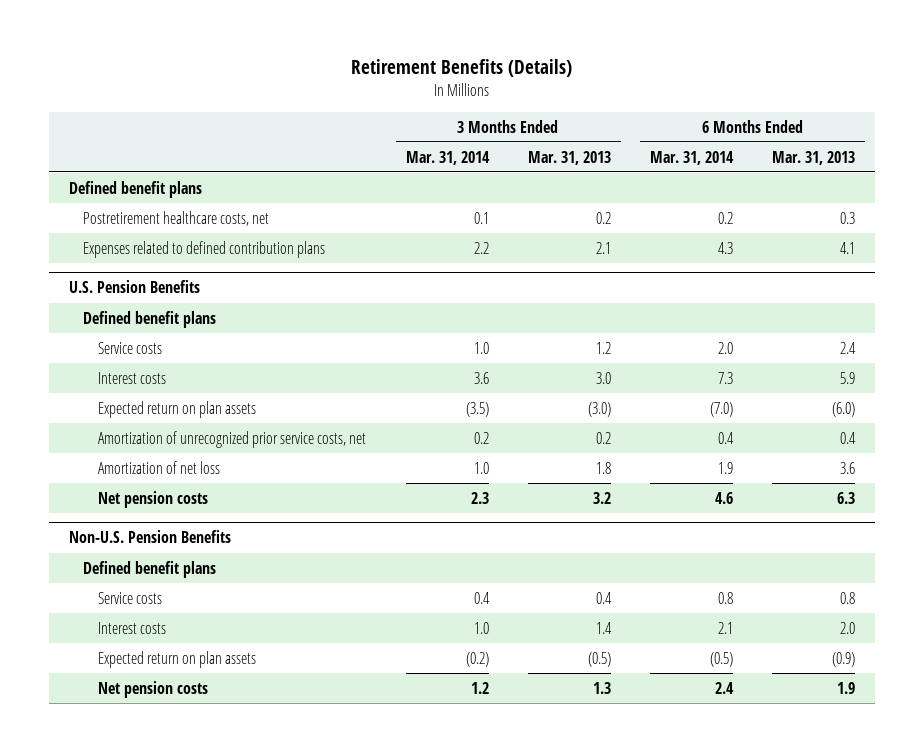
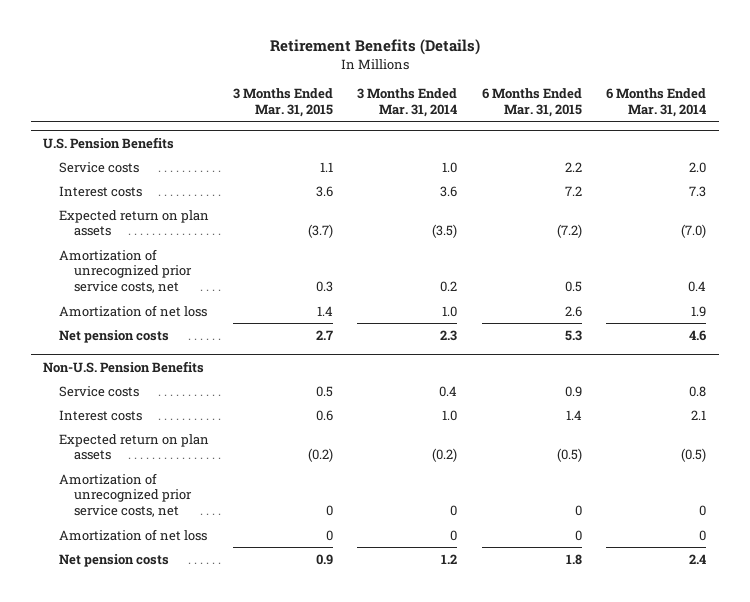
- | 3 Months Ended Mar. 31, 2014 | 3 Months Ended Mar. 31, 2013 | 6 Months Ended Mar. 31, 2014 | 6 Months Ended Mar. 31, 2013
+ | 3 Months Ended Mar. 31, 2015 | 3 Months Ended Mar. 31, 2014 | 6 Months Ended Mar. 31, 2015 | 6 Months Ended Mar. 31, 2014
- Defined benefit plans
- Postretirement healthcare costs, net | 0.1 | 0.2 | 0.2 | 0.3
- Expenses related to defined contribution plans | 2.2 | 2.1 | 4.3 | 4.1
@ U.S. Pension Benefits
- Defined benefit plans
@ Non-U.S. Pension Benefits
- Defined benefit plans
+ Amortization of unrecognized prior service costs, net | 0 | 0 | 0 | 0
+ Amortization of net loss | 0 | 0 | 0 | 0

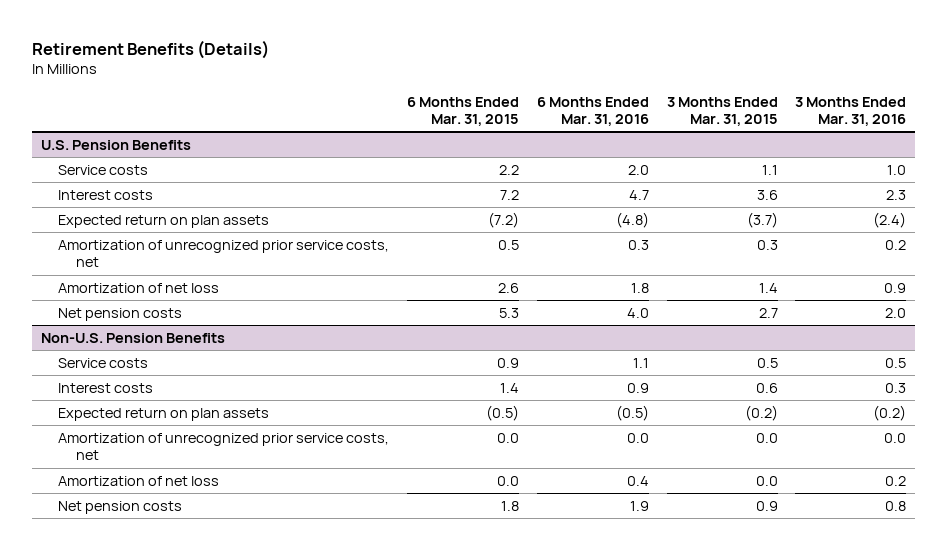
- | 3 Months Ended Mar. 31, 2015 | 3 Months Ended Mar. 31, 2014 | 6 Months Ended Mar. 31, 2015 | 6 Months Ended Mar. 31, 2014
+ | 6 Months Ended Mar. 31, 2015 | 6 Months Ended Mar. 31, 2016 | 3 Months Ended Mar. 31, 2015 | 3 Months Ended Mar. 31, 2016
@ Non-U.S. Pension Benefits
- Amortization of unrecognized prior service costs, net | 0 | 0 | 0 | 0
- Amortization of net loss | 0 | 0 | 0 | 0
+ Amortization of unrecognized prior service costs, net | 0.0 | 0.0 | 0.0 | 0.0
+ Amortization of net loss | 0.0 | 0.4 | 0.0 | 0.2

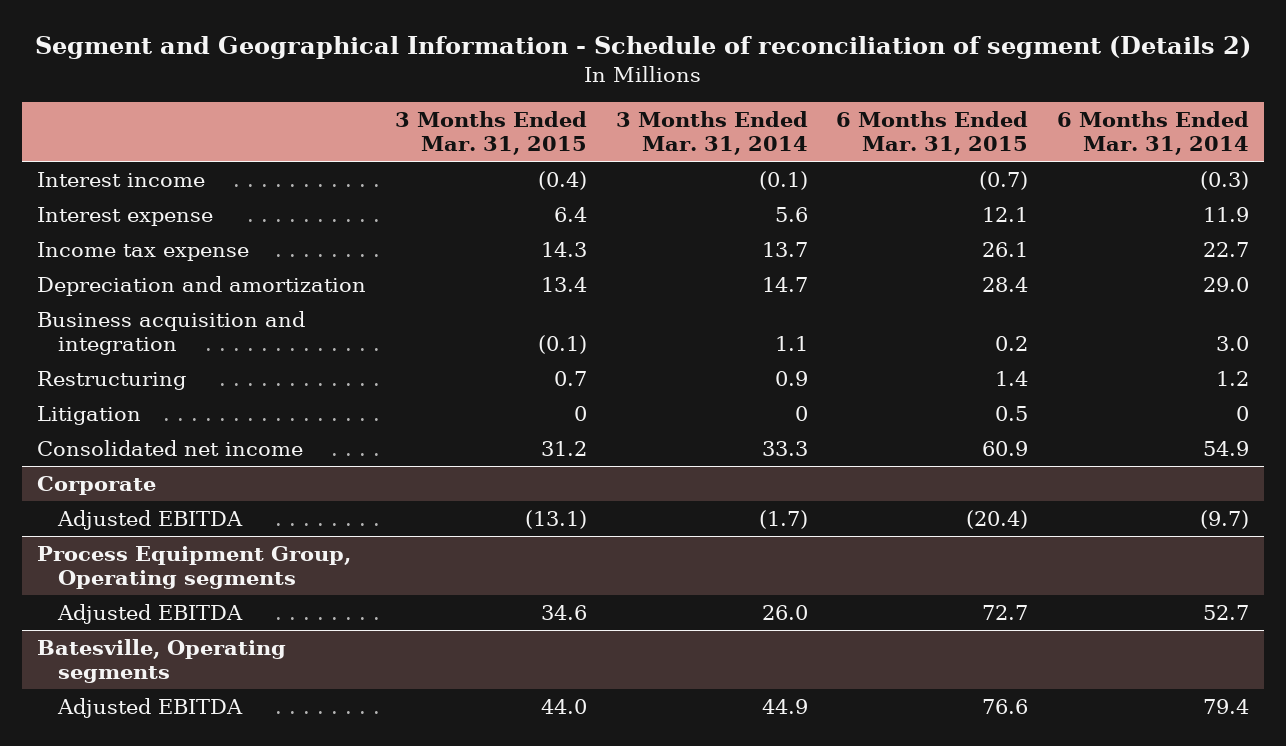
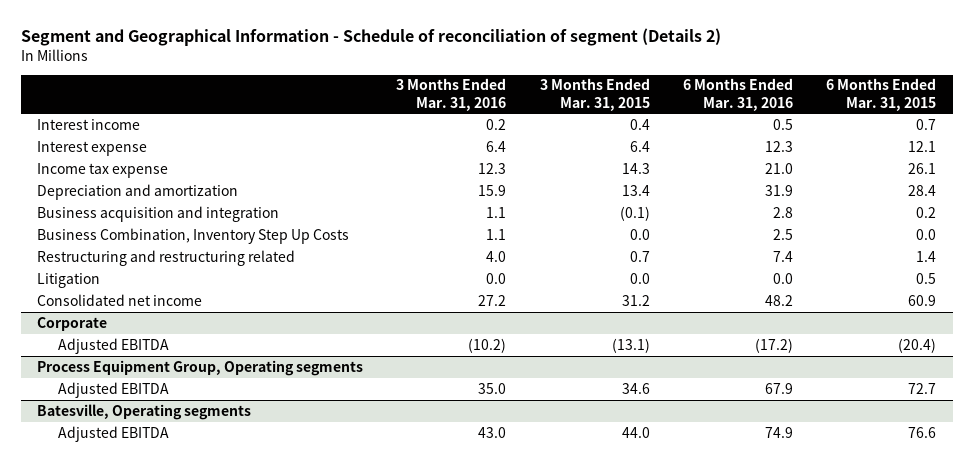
- | 3 Months Ended Mar. 31, 2015 | 3 Months Ended Mar. 31, 2014 | 6 Months Ended Mar. 31, 2015 | 6 Months Ended Mar. 31, 2014
+ | 3 Months Ended Mar. 31, 2016 | 3 Months Ended Mar. 31, 2015 | 6 Months Ended Mar. 31, 2016 | 6 Months Ended Mar. 31, 2015
- Interest income | (0.4) | (0.1) | (0.7) | (0.3)
+ Interest income | 0.2 | 0.4 | 0.5 | 0.7
- Restructuring | 0.7 | 0.9 | 1.4 | 1.2
- Litigation | 0 | 0 | 0.5 | 0
+ Business Combination, Inventory Step Up Costs | 1.1 | 0.0 | 2.5 | 0.0
+ Restructuring and restructuring related | 4.0 | 0.7 | 7.4 | 1.4
+ Litigation | 0.0 | 0.0 | 0.0 | 0.5

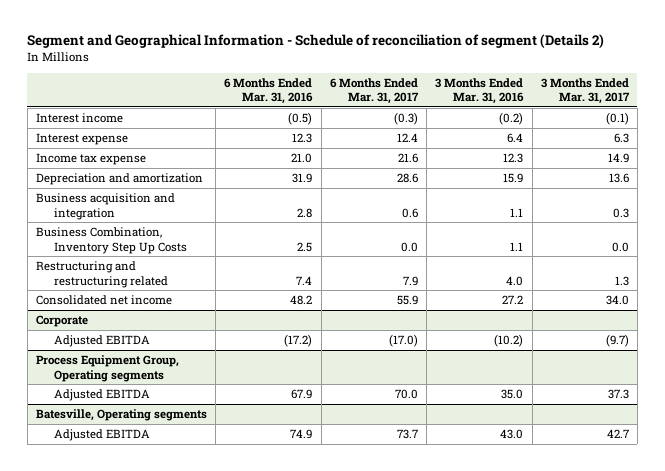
- | 3 Months Ended Mar. 31, 2016 | 3 Months Ended Mar. 31, 2015 | 6 Months Ended Mar. 31, 2016 | 6 Months Ended Mar. 31, 2015
+ | 6 Months Ended Mar. 31, 2016 | 6 Months Ended Mar. 31, 2017 | 3 Months Ended Mar. 31, 2016 | 3 Months Ended Mar. 31, 2017
- Interest income | 0.2 | 0.4 | 0.5 | 0.7
+ Interest income | (0.5) | (0.3) | (0.2) | (0.1)
- Litigation | 0.0 | 0.0 | 0.0 | 0.5

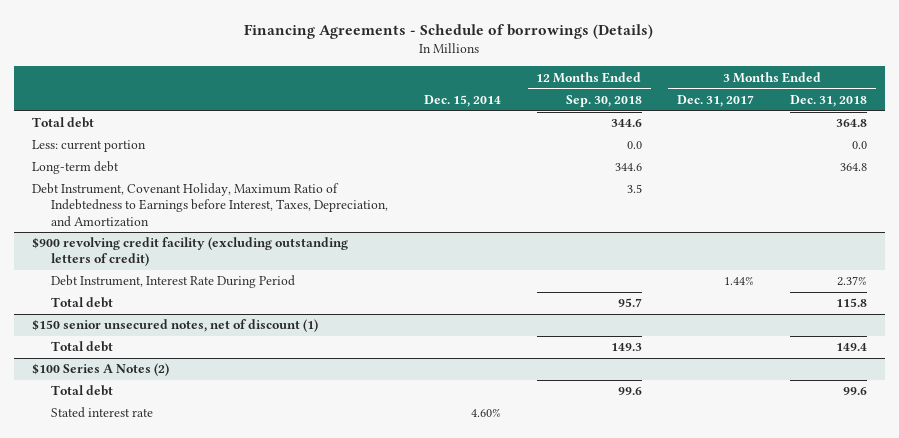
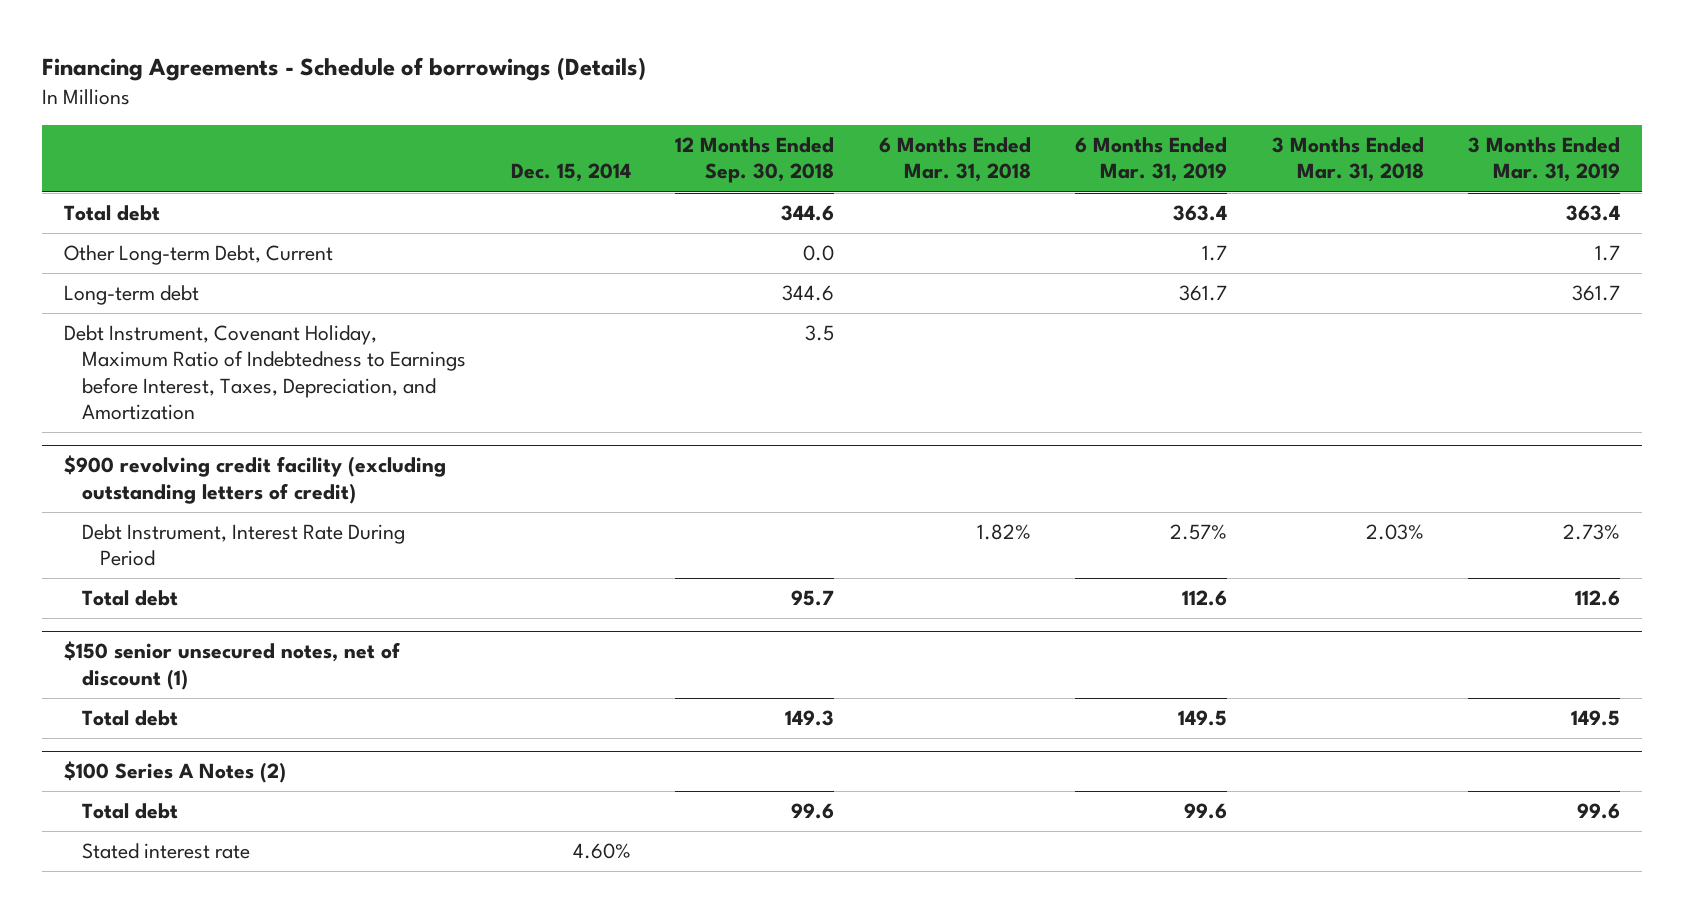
- | Dec. 15, 2014 | 12 Months Ended Sep. 30, 2018 | 3 Months Ended Dec. 31, 2017 | 3 Months Ended Dec. 31, 2018
+ | Dec. 15, 2014 | 12 Months Ended Sep. 30, 2018 | 6 Months Ended Mar. 31, 2018 | 6 Months Ended Mar. 31, 2019 | 3 Months Ended Mar. 31, 2018 | 3 Months Ended Mar. 31, 2019
- Less: current portion | | 0.0 | | 0.0
+ Other Long-term Debt, Current | | 0.0 | | 1.7 | | 1.7

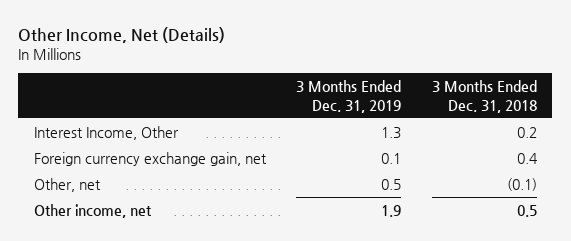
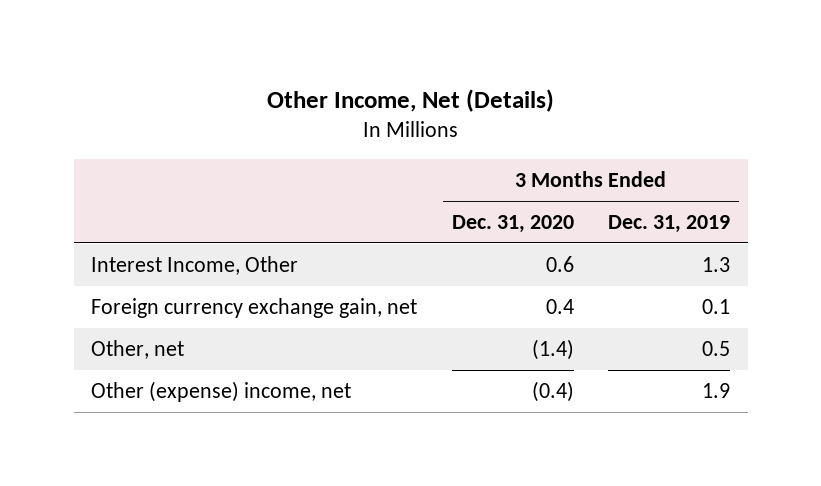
- | 3 Months Ended Dec. 31, 2019 | 3 Months Ended Dec. 31, 2018
+ | 3 Months Ended Dec. 31, 2020 | 3 Months Ended Dec. 31, 2019
- Other income, net | 1.9 | 0.5
+ Other (expense) income, net | (0.4) | 1.9

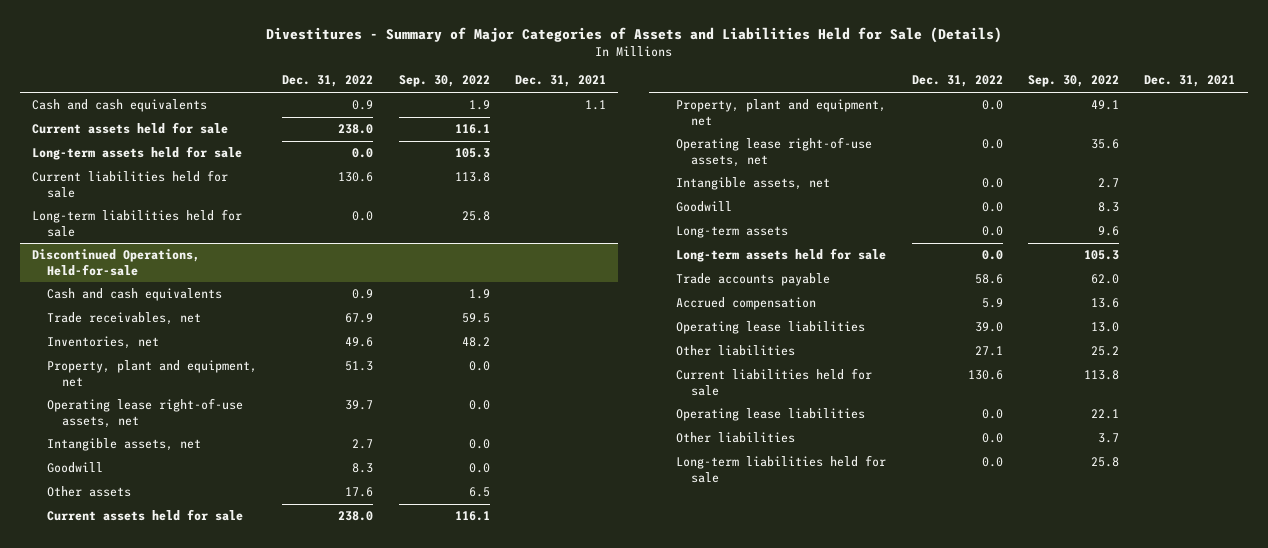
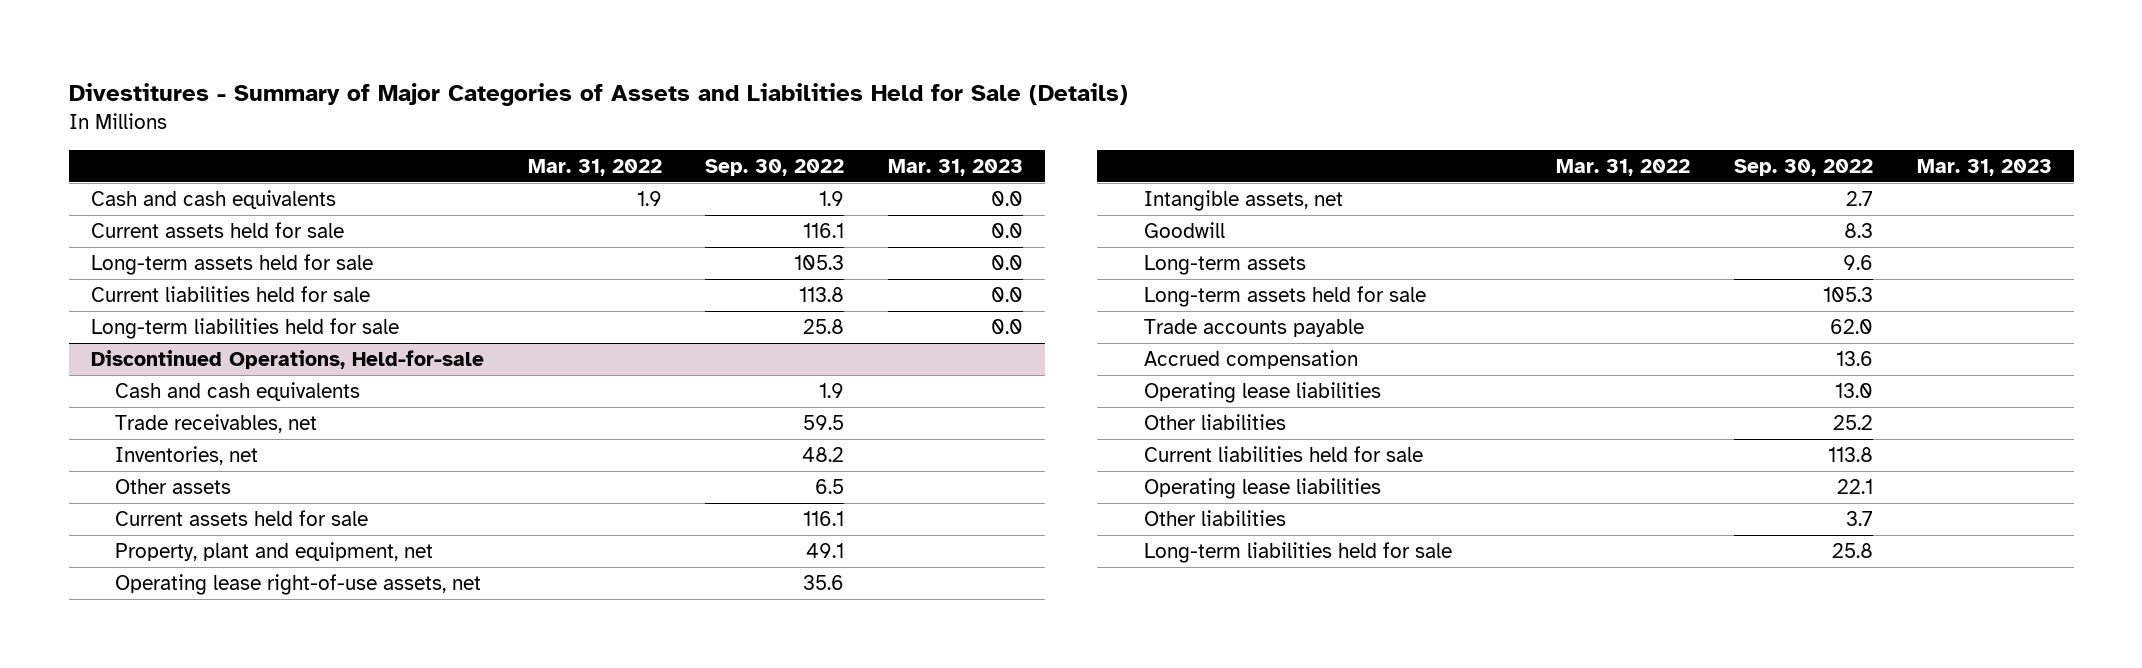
- | Dec. 31, 2022 | Sep. 30, 2022 | Dec. 31, 2021
+ | Mar. 31, 2022 | Sep. 30, 2022 | Mar. 31, 2023
@ Discontinued Operations, Held-for-sale
- Property, plant and equipment, net | 51.3 | 0.0 |
- Operating lease right-of-use assets, net | 39.7 | 0.0 |
- Intangible assets, net | 2.7 | 0.0 |
- Goodwill | 8.3 | 0.0 |

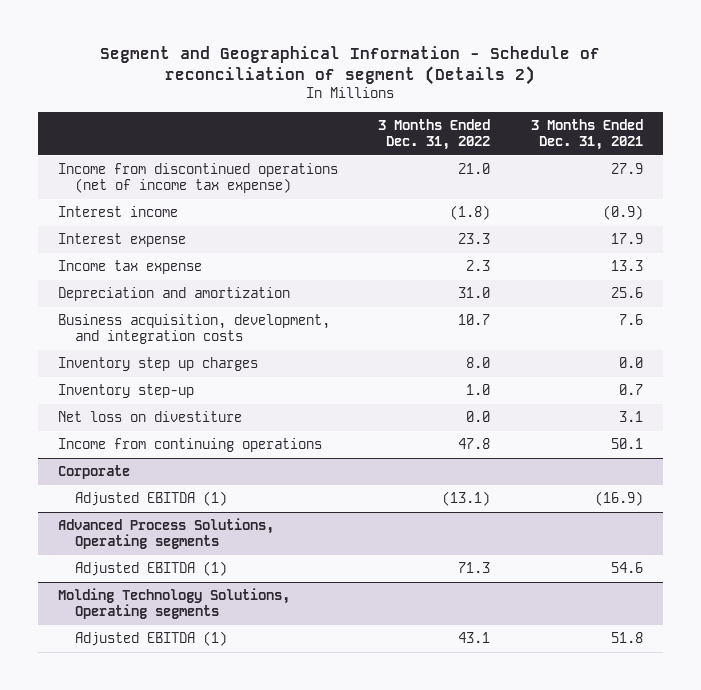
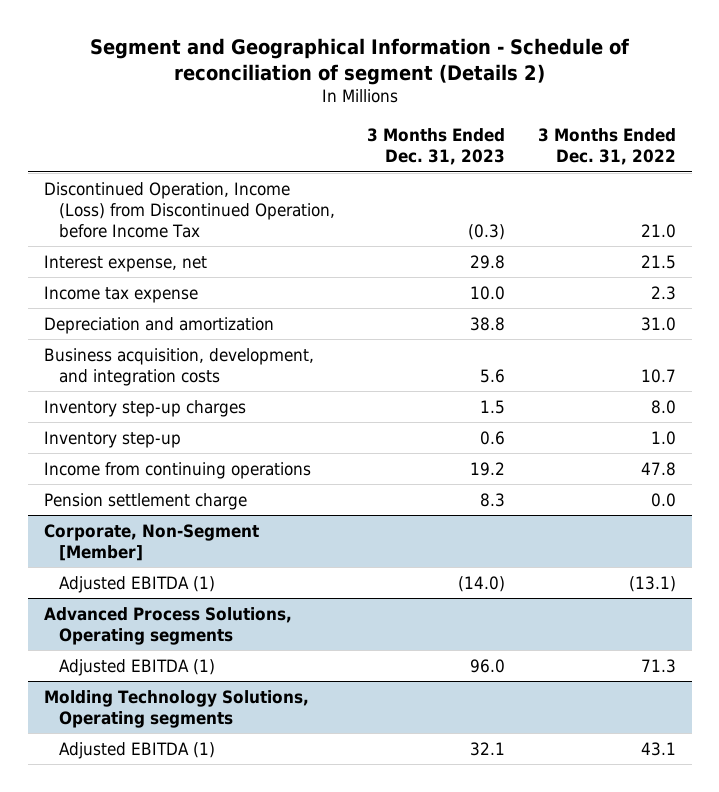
- | 3 Months Ended Dec. 31, 2022 | 3 Months Ended Dec. 31, 2021
+ | 3 Months Ended Dec. 31, 2023 | 3 Months Ended Dec. 31, 2022
- Income from discontinued operations (net of income tax expense) | 21.0 | 27.9
- Interest income | (1.8) | (0.9)
- Interest expense | 23.3 | 17.9
+ Discontinued Operation, Income (Loss) from Discontinued Operation, before Income Tax | (0.3) | 21.0
+ Interest expense, net | 29.8 | 21.5
- Inventory step up charges | 8.0 | 0.0
+ Inventory step-up charges | 1.5 | 8.0
- Net loss on divestiture | 0.0 | 3.1
- Corporate
+ Pension settlement charge | 8.3 | 0.0
+ Corporate, Non-Segment [Member]

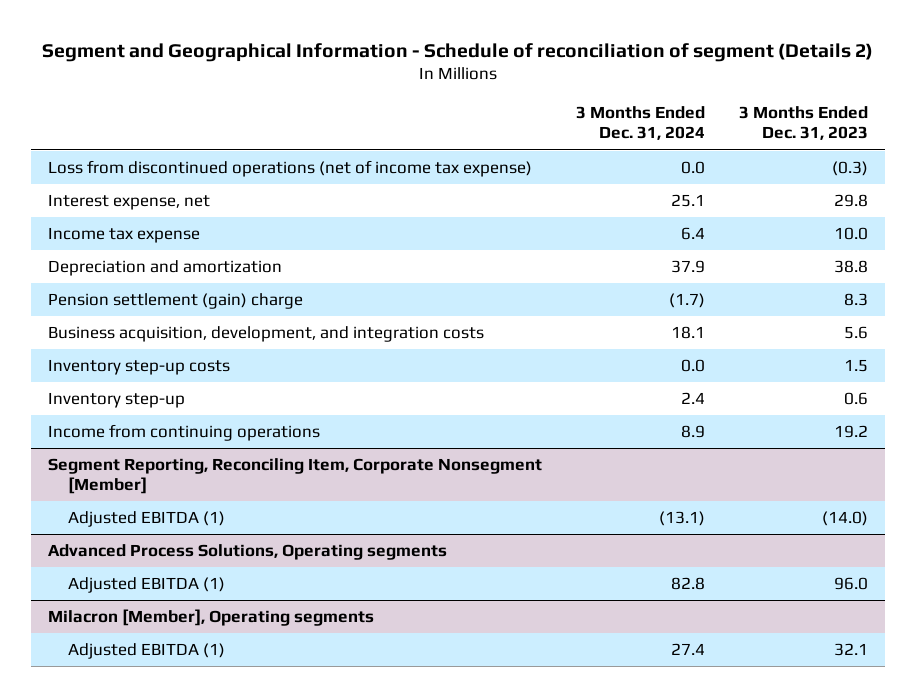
- | 3 Months Ended Dec. 31, 2023 | 3 Months Ended Dec. 31, 2022
+ | 3 Months Ended Dec. 31, 2024 | 3 Months Ended Dec. 31, 2023
- Discontinued Operation, Income (Loss) from Discontinued Operation, before Income Tax | (0.3) | 21.0
+ Loss from discontinued operations (net of income tax expense) | 0.0 | (0.3)
+ Pension settlement (gain) charge | (1.7) | 8.3
- Inventory step-up charges | 1.5 | 8.0
+ Inventory step-up costs | 0.0 | 1.5
- Pension settlement charge | 8.3 | 0.0
- Corporate, Non-Segment [Member]
+ Segment Reporting, Reconciling Item, Corporate Nonsegment [Member]
- Molding Technology Solutions, Operating segments
+ Milacron [Member], Operating segments

